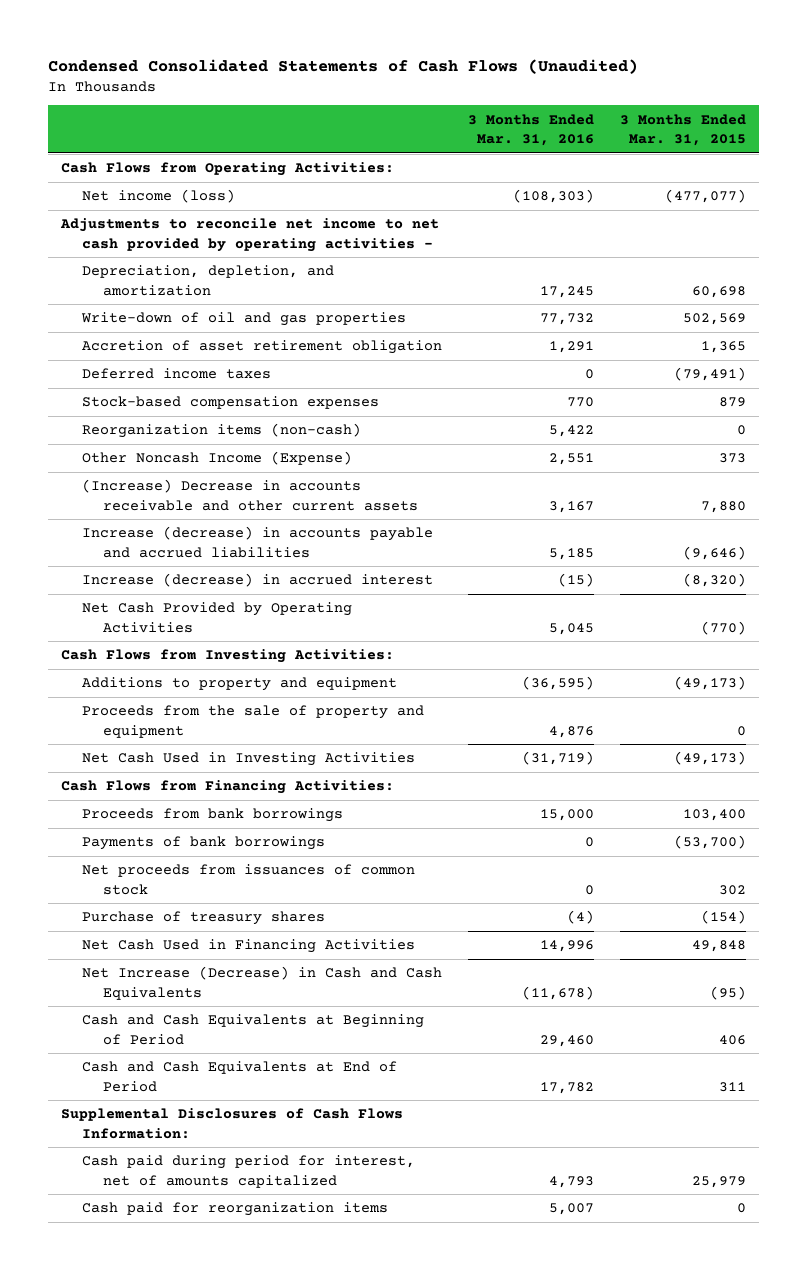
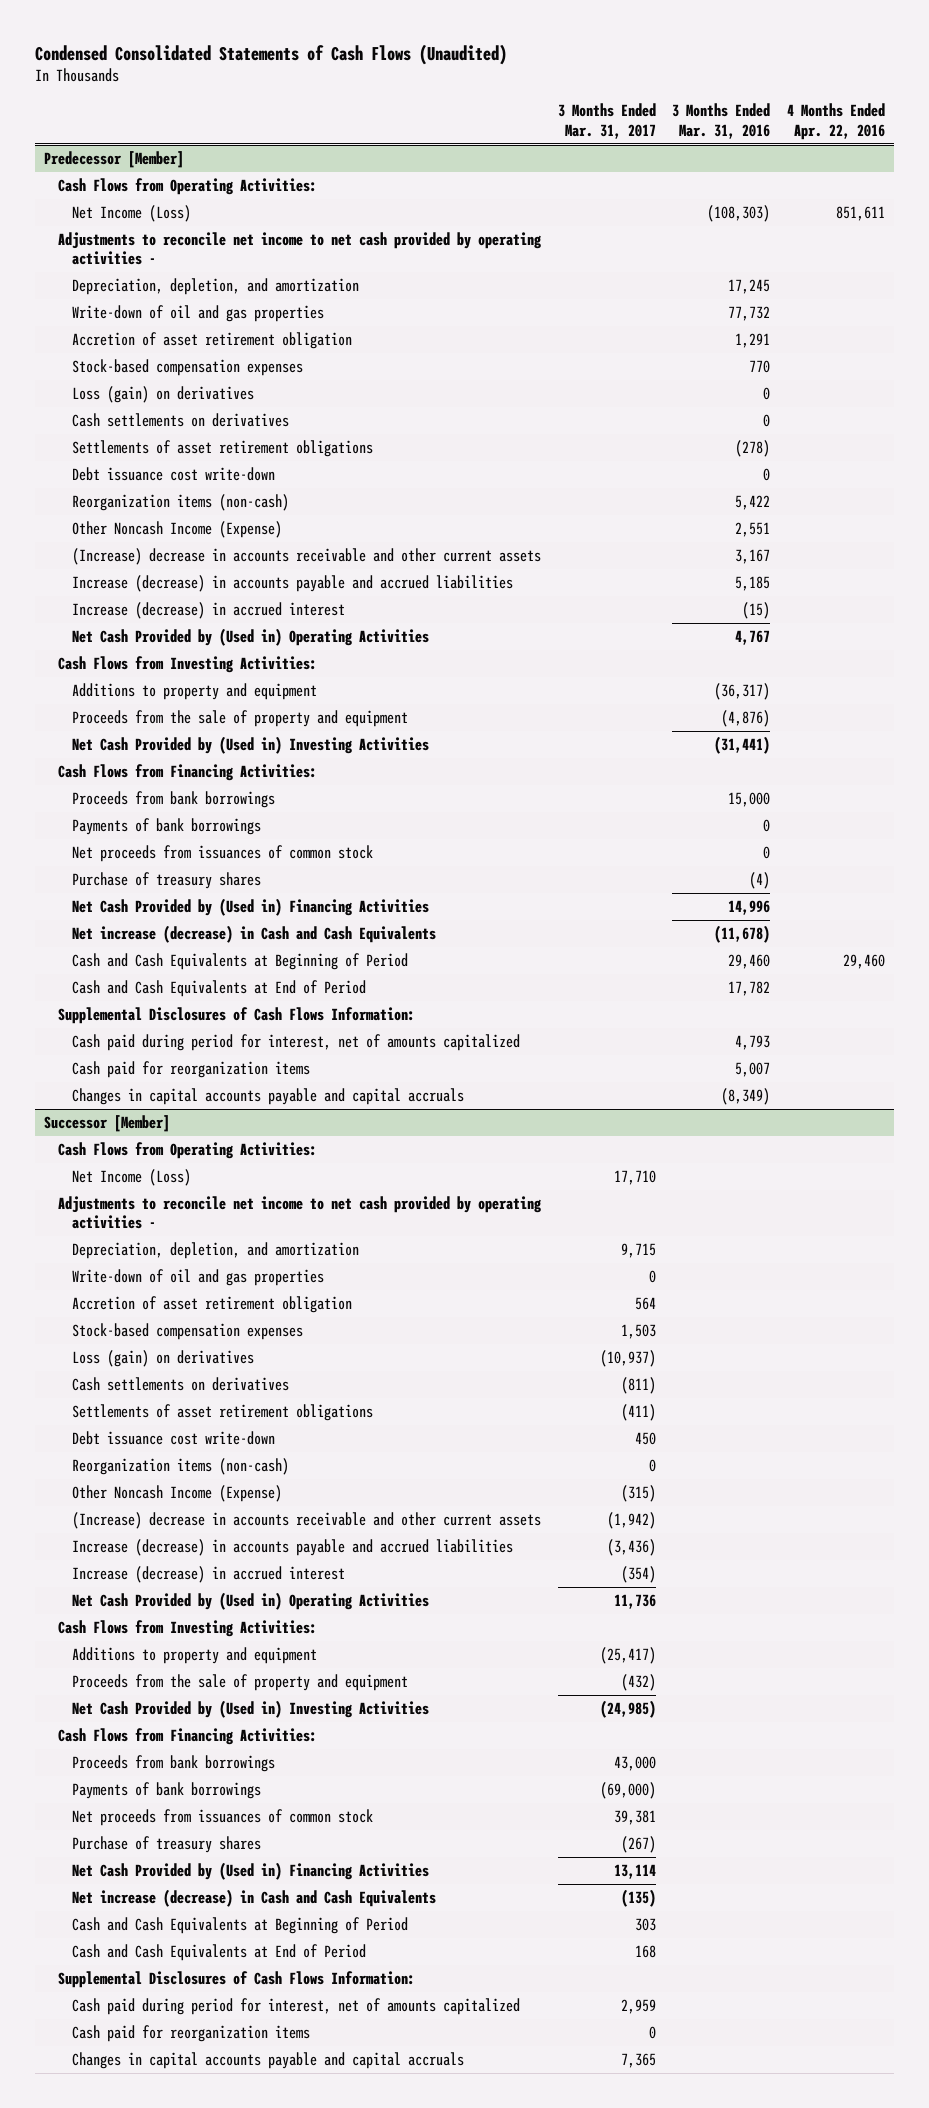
- | 3 Months Ended Mar. 31, 2016 | 3 Months Ended Mar. 31, 2015
+ | 3 Months Ended Mar. 31, 2017 | 3 Months Ended Mar. 31, 2016 | 4 Months Ended Apr. 22, 2016
+ Predecessor [Member]
- Net income (loss) | (108,303) | (477,077)
+ Net Income (Loss) | | (108,303) | 851,611
- Deferred income taxes | 0 | (79,491)
+ Loss (gain) on derivatives | | 0 |
+ Cash settlements on derivatives | | 0 |
+ Settlements of asset retirement obligations | | (278) |
+ Debt issuance cost write-down | | 0 |
- (Increase) Decrease in accounts receivable and other current assets | 3,167 | 7,880
+ (Increase) decrease in accounts receivable and other current assets | | 3,167 |
- Net Cash Provided by Operating Activities | 5,045 | (770)
+ Net Cash Provided by (Used in) Operating Activities | | 4,767 |
- Additions to property and equipment | (36,595) | (49,173)
- Proceeds from the sale of property and equipment | 4,876 | 0
- Net Cash Used in Investing Activities | (31,719) | (49,173)
+ Additions to property and equipment | | (36,317) |
+ Proceeds from the sale of property and equipment | | (4,876) |
+ Net Cash Provided by (Used in) Investing Activities | | (31,441) |
- Net Cash Used in Financing Activities | 14,996 | 49,848
- Net Increase (Decrease) in Cash and Cash Equivalents | (11,678) | (95)
+ Net Cash Provided by (Used in) Financing Activities | | 14,996 |
+ Net increase (decrease) in Cash and Cash Equivalents | | (11,678) |
+ Changes in capital accounts payable and capital accruals | | (8,349) |
+ Successor [Member]
+ Cash Flows from Operating Activities:
+ Net Income (Loss) | 17,710 | |
+ Adjustments to reconcile net income to net cash provided by operating activities -
+ Depreciation, depletion, and amortization | 9,715 | |
+ Write-down of oil and gas properties | 0 | |
+ Accretion of asset retirement obligation | 564 | |
+ Stock-based compensation expenses | 1,503 | |
+ Loss (gain) on derivatives | (10,937) | |
+ Cash settlements on derivatives | (811) | |
+ Settlements of asset retirement obligations | (411) | |
+ Debt issuance cost write-down | 450 | |
+ Reorganization items (non-cash) | 0 | |
+ Other Noncash Income (Expense) | (315) | |
+ (Increase) decrease in accounts receivable and other current assets | (1,942) | |
+ Increase (decrease) in accounts payable and accrued liabilities | (3,436) | |
+ Increase (decrease) in accrued interest | (354) | |
+ Net Cash Provided by (Used in) Operating Activities | 11,736 | |
+ Cash Flows from Investing Activities:
+ Additions to property and equipment | (25,417) | |
+ Proceeds from the sale of property and equipment | (432) | |
+ Net Cash Provided by (Used in) Investing Activities | (24,985) | |
+ Cash Flows from Financing Activities:
+ Proceeds from bank borrowings | 43,000 | |
+ Payments of bank borrowings | (69,000) | |
+ Net proceeds from issuances of common stock | 39,381 | |
+ Purchase of treasury shares | (267) | |
+ Net Cash Provided by (Used in) Financing Activities | 13,114 | |
+ Net increase (decrease) in Cash and Cash Equivalents | (135) | |
+ Cash and Cash Equivalents at Beginning of Period | 303 | |
+ Cash and Cash Equivalents at End of Period | 168 | |
+ Supplemental Disclosures of Cash Flows Information:
+ Cash paid during period for interest, net of amounts capitalized | 2,959 | |
+ Cash paid for reorganization items | 0 | |
+ Changes in capital accounts payable and capital accruals | 7,365 | |

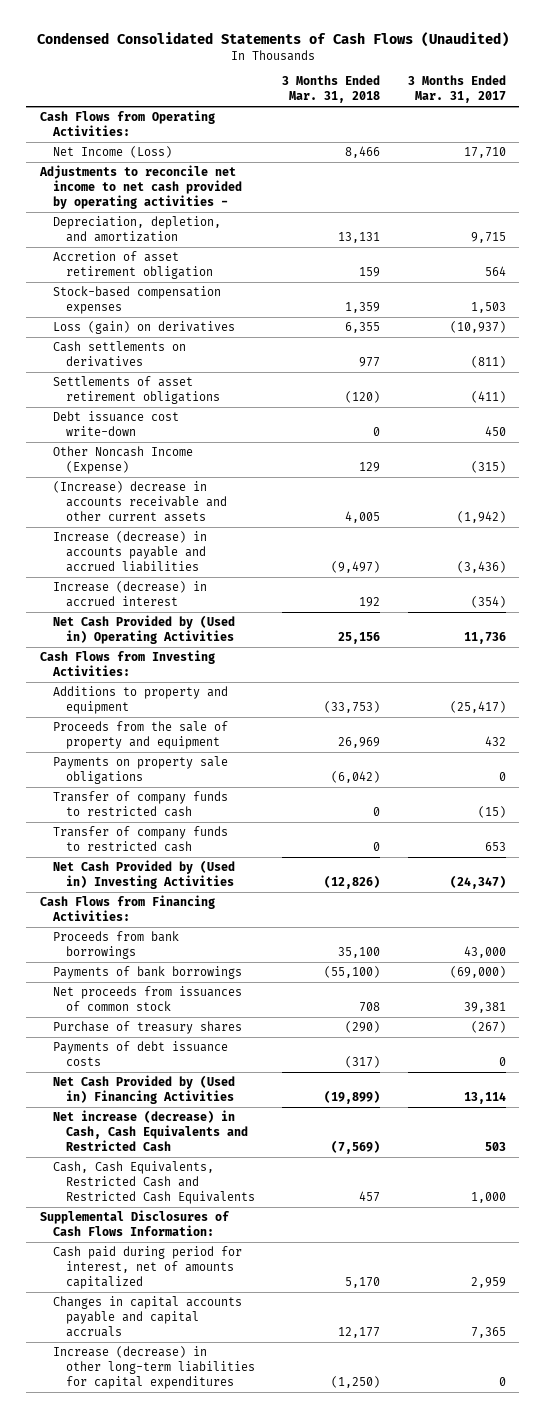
- | 3 Months Ended Mar. 31, 2017 | 3 Months Ended Mar. 31, 2016 | 4 Months Ended Apr. 22, 2016
+ | 3 Months Ended Mar. 31, 2018 | 3 Months Ended Mar. 31, 2017
- Predecessor [Member]
- Cash Flows from Operating Activities:
- Net Income (Loss) | | (108,303) | 851,611
- Adjustments to reconcile net income to net cash provided by operating activities -
- Depreciation, depletion, and amortization | | 17,245 |
- Write-down of oil and gas properties | | 77,732 |
- Accretion of asset retirement obligation | | 1,291 |
- Stock-based compensation expenses | | 770 |
- Loss (gain) on derivatives | | 0 |
- Cash settlements on derivatives | | 0 |
- Settlements of asset retirement obligations | | (278) |
- Debt issuance cost write-down | | 0 |
- Reorganization items (non-cash) | | 5,422 |
- Other Noncash Income (Expense) | | 2,551 |
- (Increase) decrease in accounts receivable and other current assets | | 3,167 |
- Increase (decrease) in accounts payable and accrued liabilities | | 5,185 |
- Increase (decrease) in accrued interest | | (15) |
- Net Cash Provided by (Used in) Operating Activities | | 4,767 |
- Cash Flows from Investing Activities:
- Additions to property and equipment | | (36,317) |
- Proceeds from the sale of property and equipment | | (4,876) |
- Net Cash Provided by (Used in) Investing Activities | | (31,441) |
- Cash Flows from Financing Activities:
- Proceeds from bank borrowings | | 15,000 |
- Payments of bank borrowings | | 0 |
- Net proceeds from issuances of common stock | | 0 |
- Purchase of treasury shares | | (4) |
- Net Cash Provided by (Used in) Financing Activities | | 14,996 |
- Net increase (decrease) in Cash and Cash Equivalents | | (11,678) |
- Cash and Cash Equivalents at Beginning of Period | | 29,460 | 29,460
- Cash and Cash Equivalents at End of Period | | 17,782 |
- Supplemental Disclosures of Cash Flows Information:
- Cash paid during period for interest, net of amounts capitalized | | 4,793 |
- Cash paid for reorganization items | | 5,007 |
- Changes in capital accounts payable and capital accruals | | (8,349) |
- Successor [Member]
- Write-down of oil and gas properties | 0 | |
- Reorganization items (non-cash) | 0 | |
- Proceeds from the sale of property and equipment | (432) | |
- Net Cash Provided by (Used in) Investing Activities | (24,985) | |
+ Proceeds from the sale of property and equipment | 26,969 | 432
+ Payments on property sale obligations | (6,042) | 0
+ Transfer of company funds to restricted cash | 0 | (15)
+ Transfer of company funds to restricted cash | 0 | 653
+ Net Cash Provided by (Used in) Investing Activities | (12,826) | (24,347)
+ Payments of debt issuance costs | (317) | 0
- Net increase (decrease) in Cash and Cash Equivalents | (135) | |
- Cash and Cash Equivalents at Beginning of Period | 303 | |
- Cash and Cash Equivalents at End of Period | 168 | |
+ Net increase (decrease) in Cash, Cash Equivalents and Restricted Cash | (7,569) | 503
+ Cash, Cash Equivalents, Restricted Cash and Restricted Cash Equivalents | 457 | 1,000
- Cash paid for reorganization items | 0 | |
+ Increase (decrease) in other long-term liabilities for capital expenditures | (1,250) | 0

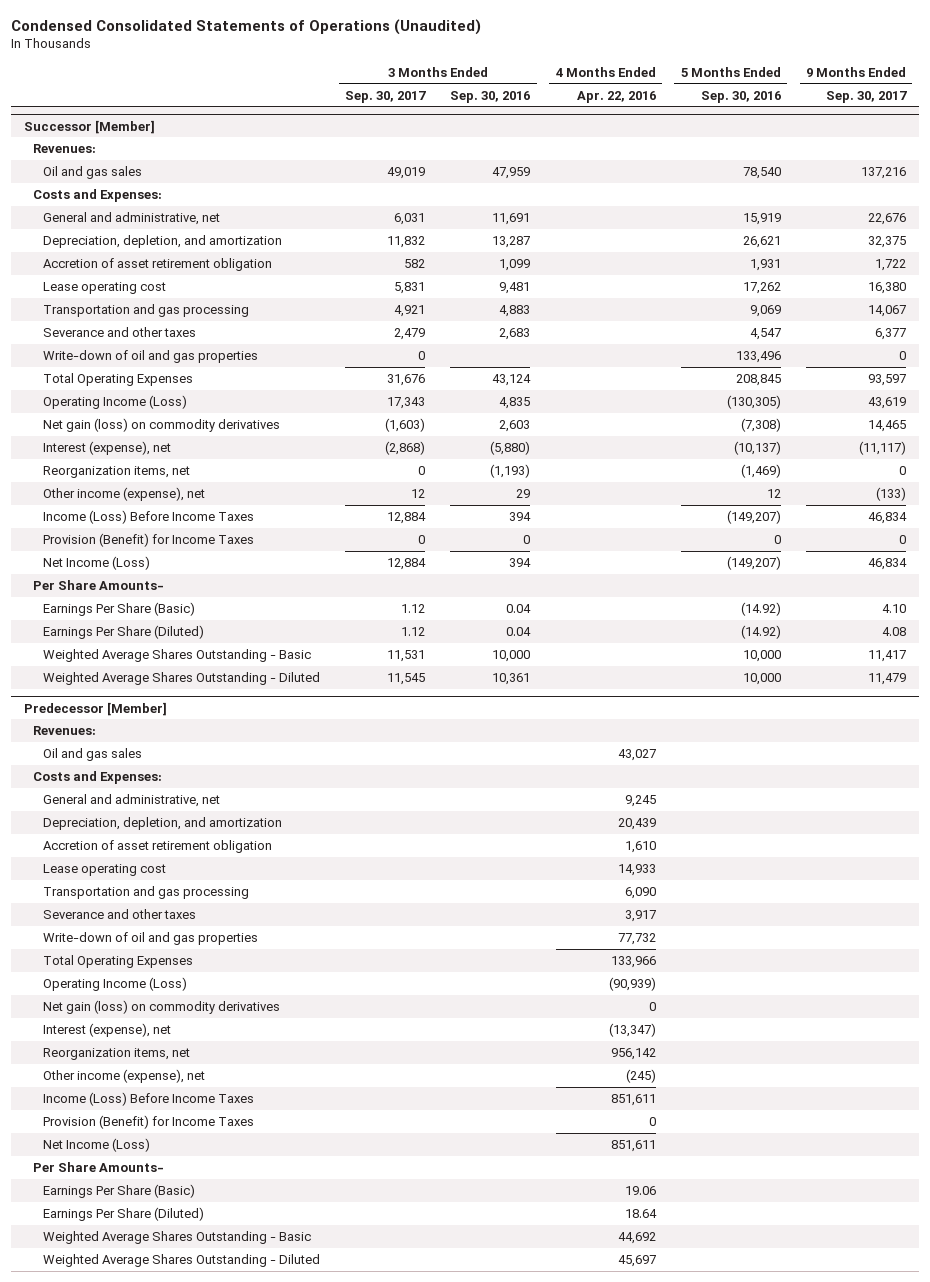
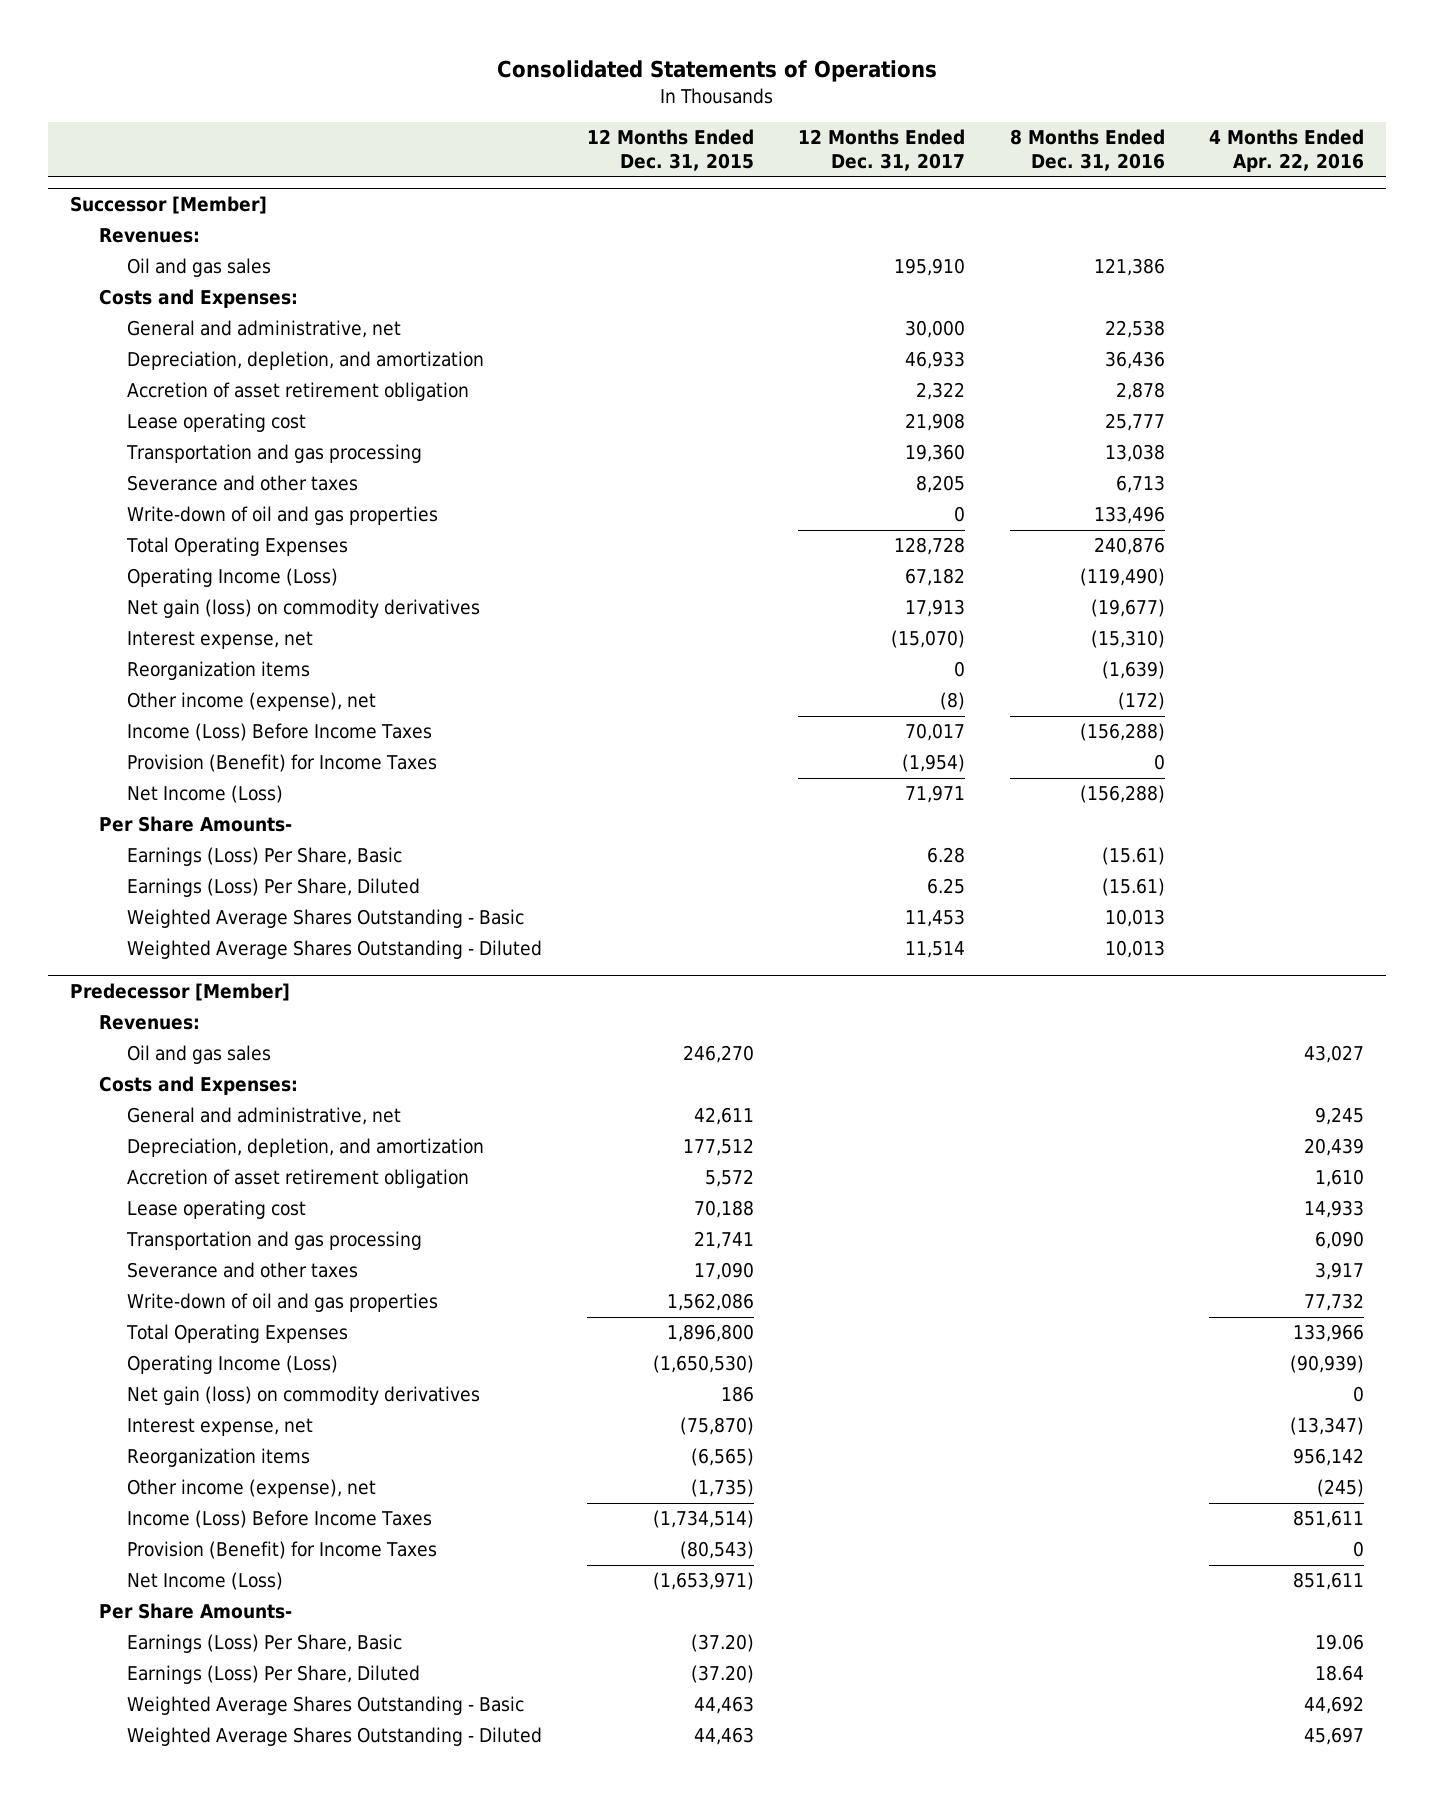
- Condensed Consolidated Statements of Operations (Unaudited)
+ Consolidated Statements of Operations
- | 3 Months Ended Sep. 30, 2017 | 3 Months Ended Sep. 30, 2016 | 4 Months Ended Apr. 22, 2016 | 5 Months Ended Sep. 30, 2016 | 9 Months Ended Sep. 30, 2017
+ | 12 Months Ended Dec. 31, 2015 | 12 Months Ended Dec. 31, 2017 | 8 Months Ended Dec. 31, 2016 | 4 Months Ended Apr. 22, 2016
@ Successor [Member]
- Interest (expense), net | (2,868) | (5,880) | | (10,137) | (11,117)
- Reorganization items, net | 0 | (1,193) | | (1,469) | 0
+ Interest expense, net | | (15,070) | (15,310) |
+ Reorganization items | | 0 | (1,639) |
- Earnings Per Share (Basic) | 1.12 | 0.04 | | (14.92) | 4.10
- Earnings Per Share (Diluted) | 1.12 | 0.04 | | (14.92) | 4.08
+ Earnings (Loss) Per Share, Basic | | 6.28 | (15.61) |
+ Earnings (Loss) Per Share, Diluted | | 6.25 | (15.61) |
@ Predecessor [Member]
- Interest (expense), net | | | (13,347) | |
- Reorganization items, net | | | 956,142 | |
+ Interest expense, net | (75,870) | | | (13,347)
+ Reorganization items | (6,565) | | | 956,142
- Earnings Per Share (Basic) | | | 19.06 | |
- Earnings Per Share (Diluted) | | | 18.64 | |
+ Earnings (Loss) Per Share, Basic | (37.20) | | | 19.06
+ Earnings (Loss) Per Share, Diluted | (37.20) | | | 18.64

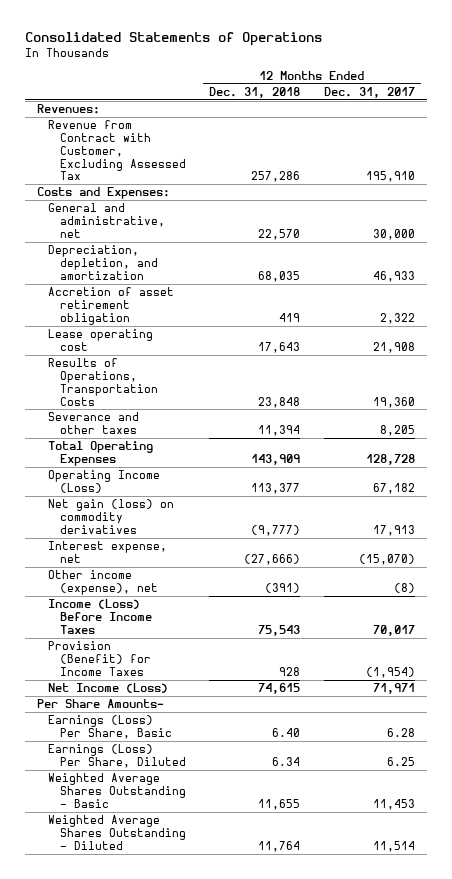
- | 12 Months Ended Dec. 31, 2015 | 12 Months Ended Dec. 31, 2017 | 8 Months Ended Dec. 31, 2016 | 4 Months Ended Apr. 22, 2016
+ | 12 Months Ended Dec. 31, 2018 | 12 Months Ended Dec. 31, 2017
- Successor [Member]
- Oil and gas sales | | 195,910 | 121,386 |
+ Revenue from Contract with Customer, Excluding Assessed Tax | 257,286 | 195,910
- Transportation and gas processing | | 19,360 | 13,038 |
+ Results of Operations, Transportation Costs | 23,848 | 19,360
- Write-down of oil and gas properties | | 0 | 133,496 |
- Reorganization items | | 0 | (1,639) |
- Predecessor [Member]
- Revenues:
- Oil and gas sales | 246,270 | | | 43,027
- Costs and Expenses:
- General and administrative, net | 42,611 | | | 9,245
- Depreciation, depletion, and amortization | 177,512 | | | 20,439
- Accretion of asset retirement obligation | 5,572 | | | 1,610
- Lease operating cost | 70,188 | | | 14,933
- Transportation and gas processing | 21,741 | | | 6,090
- Severance and other taxes | 17,090 | | | 3,917
- Write-down of oil and gas properties | 1,562,086 | | | 77,732
- Total Operating Expenses | 1,896,800 | | | 133,966
- Operating Income (Loss) | (1,650,530) | | | (90,939)
- Net gain (loss) on commodity derivatives | 186 | | | 0
- Interest expense, net | (75,870) | | | (13,347)
- Reorganization items | (6,565) | | | 956,142
- Other income (expense), net | (1,735) | | | (245)
- Income (Loss) Before Income Taxes | (1,734,514) | | | 851,611
- Provision (Benefit) for Income Taxes | (80,543) | | | 0
- Net Income (Loss) | (1,653,971) | | | 851,611
- Per Share Amounts-
- Earnings (Loss) Per Share, Basic | (37.20) | | | 19.06
- Earnings (Loss) Per Share, Diluted | (37.20) | | | 18.64
- Weighted Average Shares Outstanding - Basic | 44,463 | | | 44,692
- Weighted Average Shares Outstanding - Diluted | 44,463 | | | 45,697

